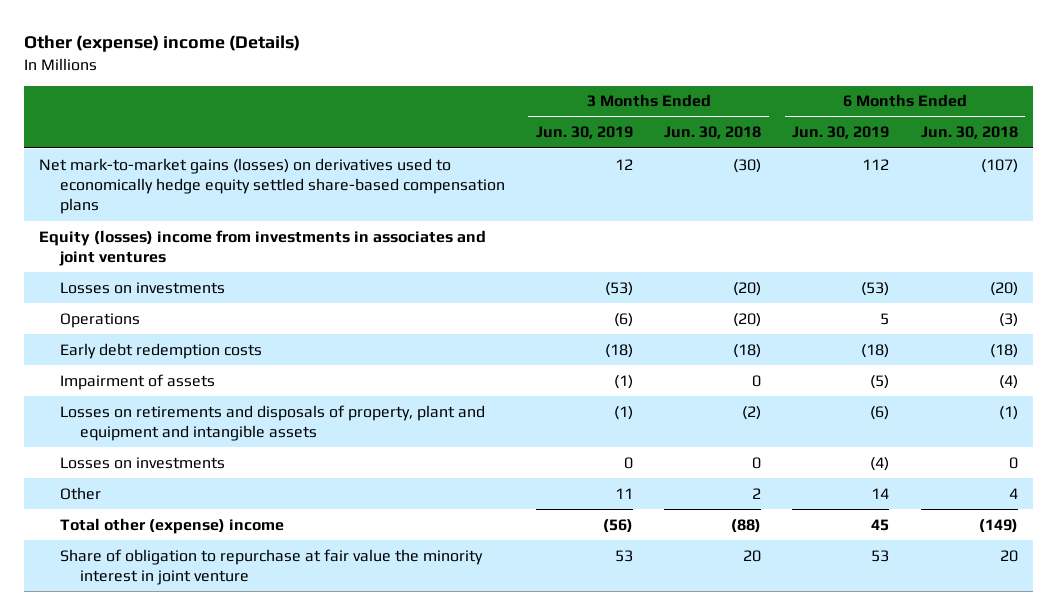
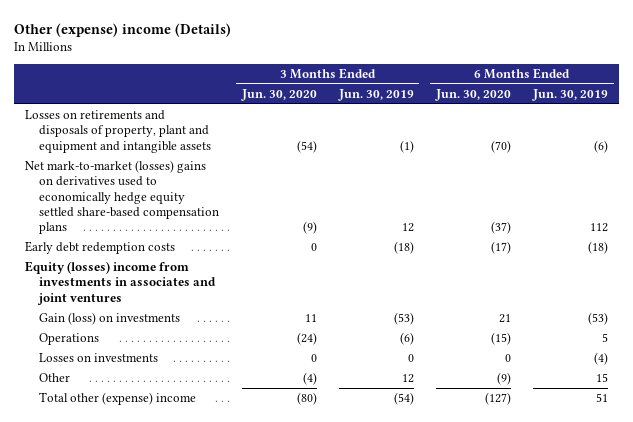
- | 3 Months Ended Jun. 30, 2019 | 3 Months Ended Jun. 30, 2018 | 6 Months Ended Jun. 30, 2019 | 6 Months Ended Jun. 30, 2018
+ | 3 Months Ended Jun. 30, 2020 | 3 Months Ended Jun. 30, 2019 | 6 Months Ended Jun. 30, 2020 | 6 Months Ended Jun. 30, 2019
- Net mark-to-market gains (losses) on derivatives used to economically hedge equity settled share-based compensation plans | 12 | (30) | 112 | (107)
moved up: Losses on retirements and disposals of property, plant and equipment and intangible assets | (54) | (1) | (70) | (6)
+ Net mark-to-market (losses) gains on derivatives used to economically hedge equity settled share-based compensation plans | (9) | 12 | (37) | 112
moved up: Early debt redemption costs | 0 | (18) | (17) | (18)
- Losses on investments | (53) | (20) | (53) | (20)
+ Gain (loss) on investments | 11 | (53) | 21 | (53)
- Impairment of assets | (1) | 0 | (5) | (4)
- Other | 11 | 2 | 14 | 4
- Total other (expense) income | (56) | (88) | 45 | (149)
- Share of obligation to repurchase at fair value the minority interest in joint venture | 53 | 20 | 53 | 20
+ Other | (4) | 12 | (9) | 15
+ Total other (expense) income | (80) | (54) | (127) | 51

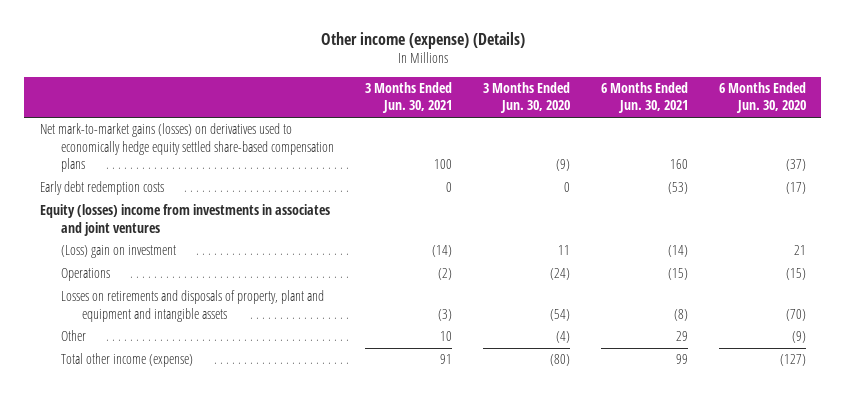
- Other (expense) income (Details)
+ Other income (expense) (Details)
- | 3 Months Ended Jun. 30, 2020 | 3 Months Ended Jun. 30, 2019 | 6 Months Ended Jun. 30, 2020 | 6 Months Ended Jun. 30, 2019
+ | 3 Months Ended Jun. 30, 2021 | 3 Months Ended Jun. 30, 2020 | 6 Months Ended Jun. 30, 2021 | 6 Months Ended Jun. 30, 2020
- Net mark-to-market (losses) gains on derivatives used to economically hedge equity settled share-based compensation plans | (9) | 12 | (37) | 112
+ Net mark-to-market gains (losses) on derivatives used to economically hedge equity settled share-based compensation plans | 100 | (9) | 160 | (37)
- Gain (loss) on investments | 11 | (53) | 21 | (53)
+ (Loss) gain on investment | (14) | 11 | (14) | 21
- Losses on investments | 0 | 0 | 0 | (4)
moved down: Losses on retirements and disposals of property, plant and equipment and intangible assets | (3) | (54) | (8) | (70)
- Total other (expense) income | (80) | (54) | (127) | 51
+ Total other income (expense) | 91 | (80) | 99 | (127)

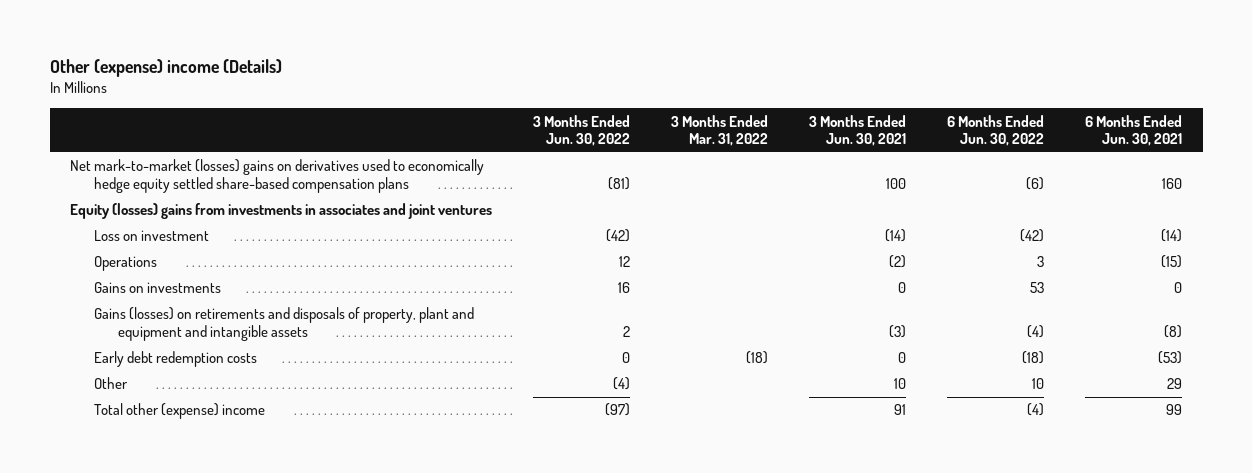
- Other income (expense) (Details)
+ Other (expense) income (Details)
- | 3 Months Ended Jun. 30, 2021 | 3 Months Ended Jun. 30, 2020 | 6 Months Ended Jun. 30, 2021 | 6 Months Ended Jun. 30, 2020
+ | 3 Months Ended Jun. 30, 2022 | 3 Months Ended Mar. 31, 2022 | 3 Months Ended Jun. 30, 2021 | 6 Months Ended Jun. 30, 2022 | 6 Months Ended Jun. 30, 2021
- Net mark-to-market gains (losses) on derivatives used to economically hedge equity settled share-based compensation plans | 100 | (9) | 160 | (37)
- Equity (losses) income from investments in associates and joint ventures
- (Loss) gain on investment | (14) | 11 | (14) | 21
+ Net mark-to-market (losses) gains on derivatives used to economically hedge equity settled share-based compensation plans | (81) | | 100 | (6) | 160
+ Equity (losses) gains from investments in associates and joint ventures
+ Loss on investment | (42) | | (14) | (42) | (14)
- Losses on retirements and disposals of property, plant and equipment and intangible assets | (3) | (54) | (8) | (70)
+ Gains on investments | 16 | | 0 | 53 | 0
+ Gains (losses) on retirements and disposals of property, plant and equipment and intangible assets | 2 | | (3) | (4) | (8)
moved down: Early debt redemption costs | 0 | (18) | 0 | (18) | (53)
- Total other income (expense) | 91 | (80) | 99 | (127)
+ Total other (expense) income | (97) | | 91 | (4) | 99

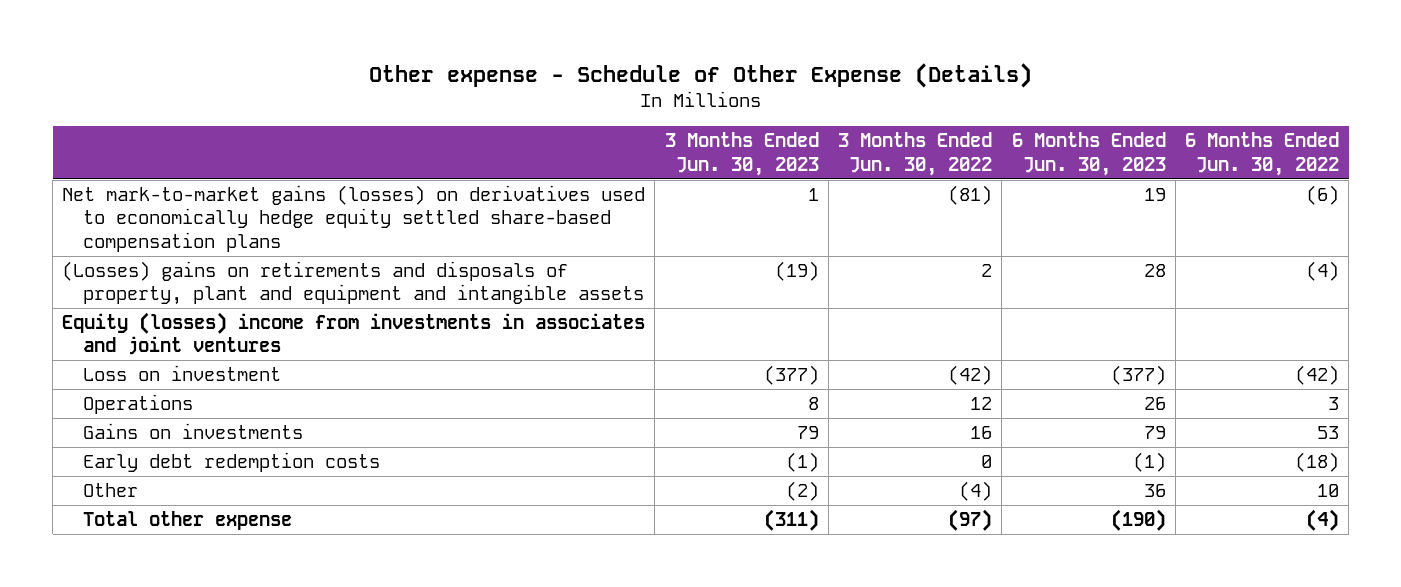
- Other (expense) income (Details)
+ Other expense - Schedule of Other Expense (Details)
- | 3 Months Ended Jun. 30, 2022 | 3 Months Ended Mar. 31, 2022 | 3 Months Ended Jun. 30, 2021 | 6 Months Ended Jun. 30, 2022 | 6 Months Ended Jun. 30, 2021
+ | 3 Months Ended Jun. 30, 2023 | 3 Months Ended Jun. 30, 2022 | 6 Months Ended Jun. 30, 2023 | 6 Months Ended Jun. 30, 2022
- Net mark-to-market (losses) gains on derivatives used to economically hedge equity settled share-based compensation plans | (81) | | 100 | (6) | 160
- Equity (losses) gains from investments in associates and joint ventures
+ Net mark-to-market gains (losses) on derivatives used to economically hedge equity settled share-based compensation plans | 1 | (81) | 19 | (6)
+ (Losses) gains on retirements and disposals of property, plant and equipment and intangible assets | (19) | 2 | 28 | (4)
+ Equity (losses) income from investments in associates and joint ventures
- Gains (losses) on retirements and disposals of property, plant and equipment and intangible assets | 2 | | (3) | (4) | (8)
- Total other (expense) income | (97) | | 91 | (4) | 99
+ Total other expense | (311) | (97) | (190) | (4)

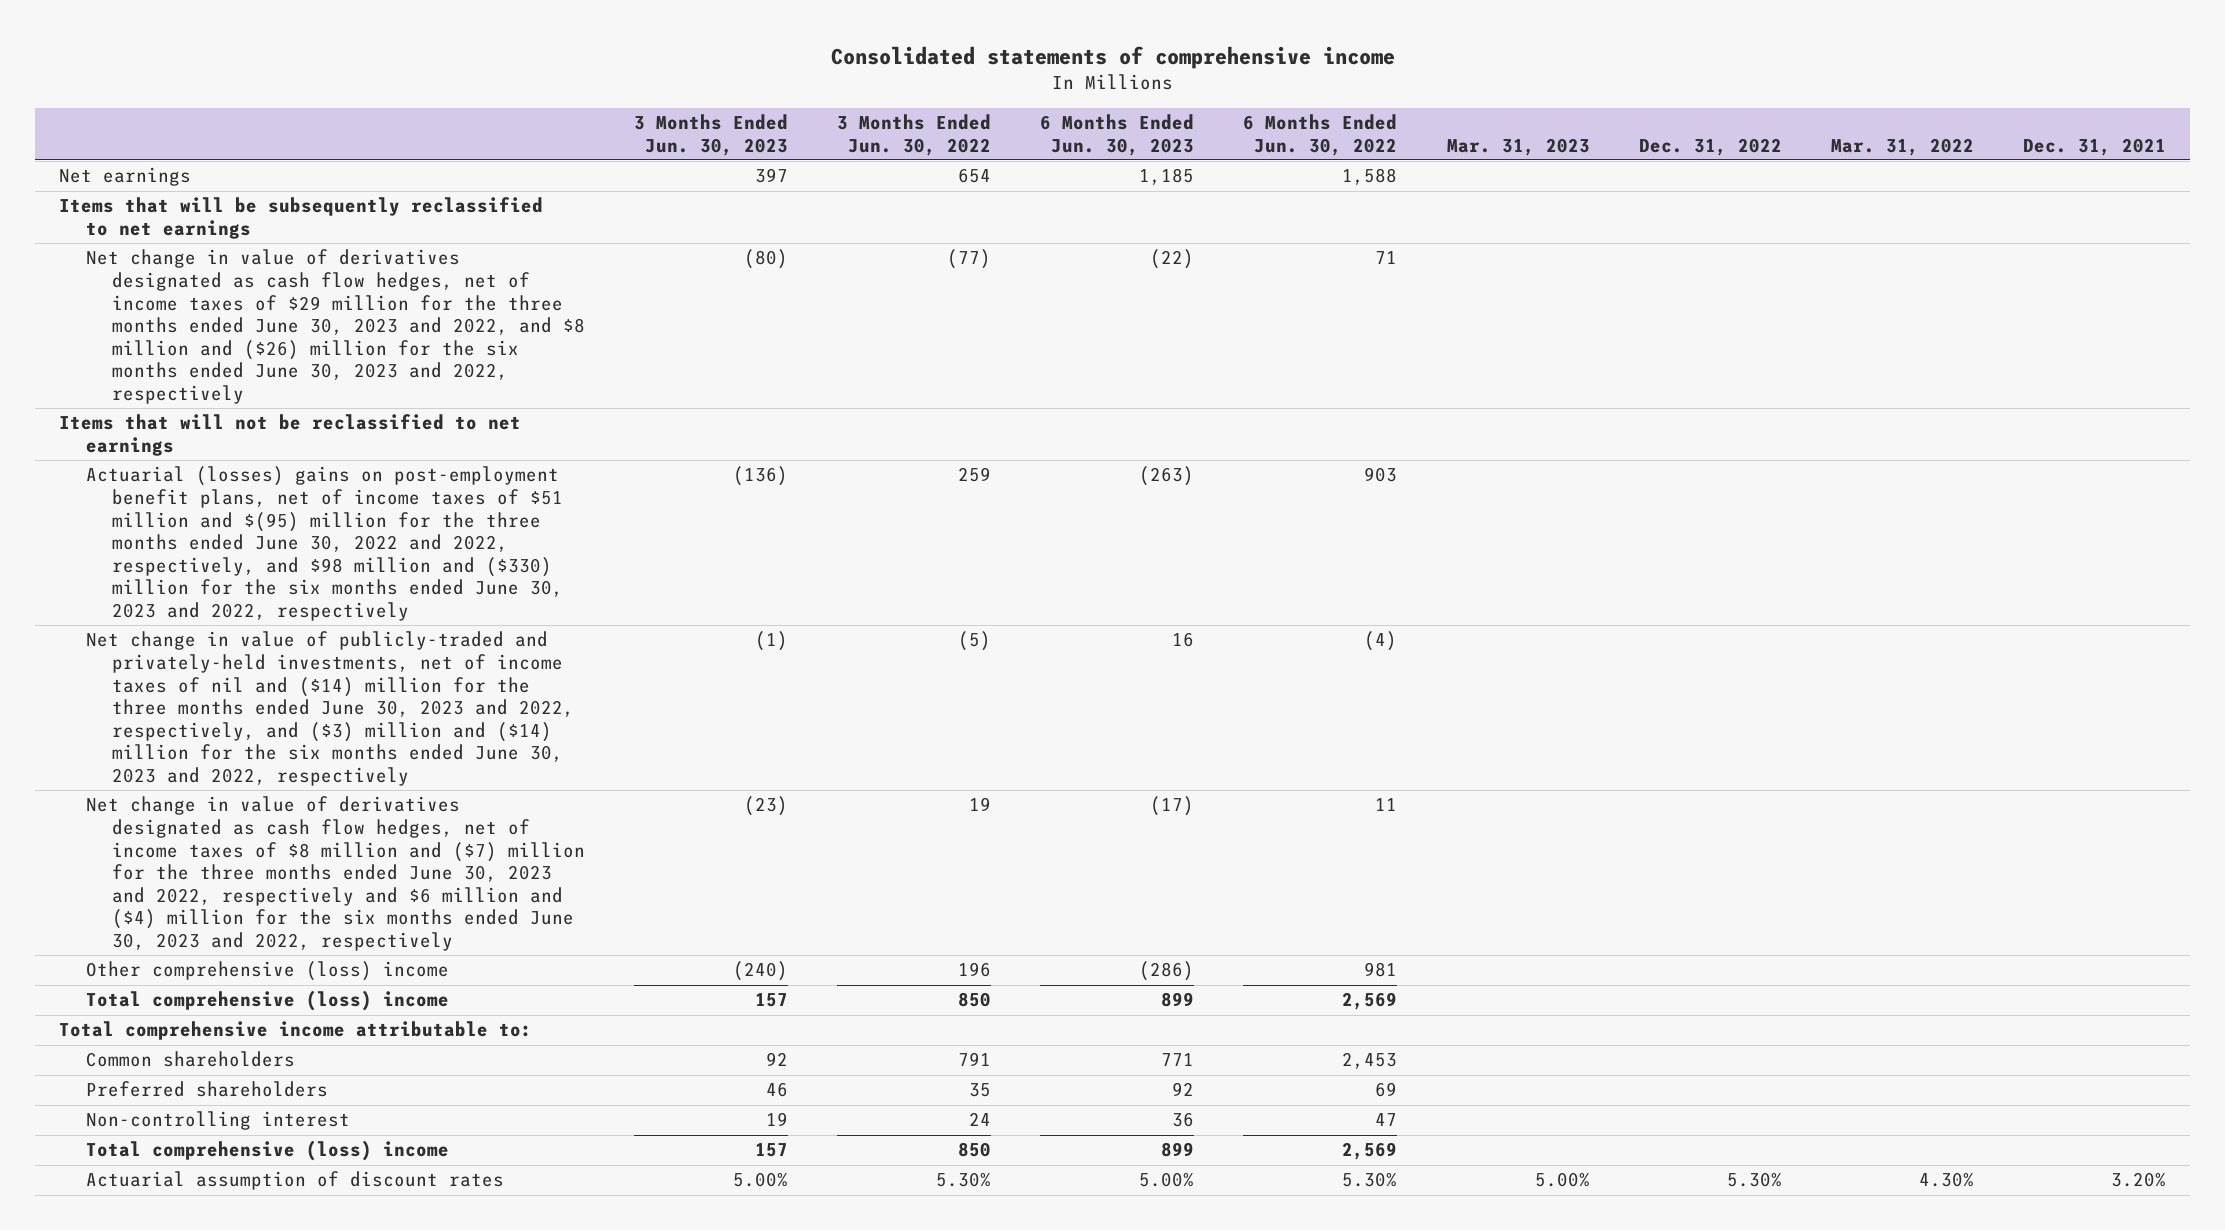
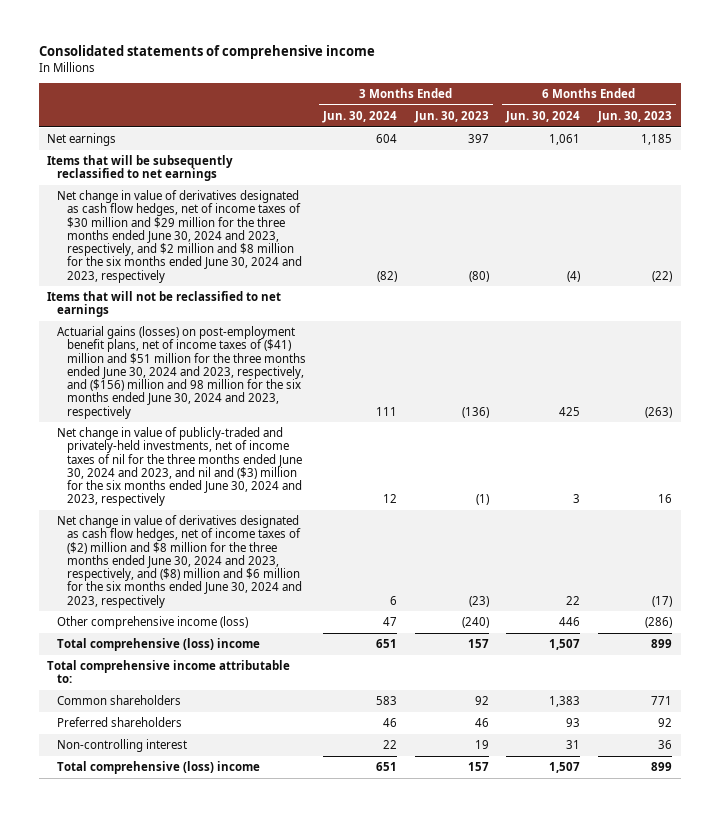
- | 3 Months Ended Jun. 30, 2023 | 3 Months Ended Jun. 30, 2022 | 6 Months Ended Jun. 30, 2023 | 6 Months Ended Jun. 30, 2022 | Mar. 31, 2023 | Dec. 31, 2022 | Mar. 31, 2022 | Dec. 31, 2021
+ | 3 Months Ended Jun. 30, 2024 | 3 Months Ended Jun. 30, 2023 | 6 Months Ended Jun. 30, 2024 | 6 Months Ended Jun. 30, 2023
- Net change in value of derivatives designated as cash flow hedges, net of income taxes of $29 million for the three months ended June 30, 2023 and 2022, and $8 million and ($26) million for the six months ended June 30, 2023 and 2022, respectively | (80) | (77) | (22) | 71 | | | |
+ Net change in value of derivatives designated as cash flow hedges, net of income taxes of $30 million and $29 million for the three months ended June 30, 2024 and 2023, respectively, and $2 million and $8 million for the six months ended June 30, 2024 and 2023, respectively | (82) | (80) | (4) | (22)
- Actuarial (losses) gains on post-employment benefit plans, net of income taxes of $51 million and $(95) million for the three months ended June 30, 2022 and 2022, respectively, and $98 million and ($330) million for the six months ended June 30, 2023 and 2022, respectively | (136) | 259 | (263) | 903 | | | |
- Net change in value of publicly-traded and privately-held investments, net of income taxes of nil and ($14) million for the three months ended June 30, 2023 and 2022, respectively, and ($3) million and ($14) million for the six months ended June 30, 2023 and 2022, respectively | (1) | (5) | 16 | (4) | | | |
- Net change in value of derivatives designated as cash flow hedges, net of income taxes of $8 million and ($7) million for the three months ended June 30, 2023 and 2022, respectively and $6 million and ($4) million for the six months ended June 30, 2023 and 2022, respectively | (23) | 19 | (17) | 11 | | | |
- Other comprehensive (loss) income | (240) | 196 | (286) | 981 | | | |
+ Actuarial gains (losses) on post-employment benefit plans, net of income taxes of ($41) million and $51 million for the three months ended June 30, 2024 and 2023, respectively, and ($156) million and 98 million for the six months ended June 30, 2024 and 2023, respectively | 111 | (136) | 425 | (263)
+ Net change in value of publicly-traded and privately-held investments, net of income taxes of nil for the three months ended June 30, 2024 and 2023, and nil and ($3) million for the six months ended June 30, 2024 and 2023, respectively | 12 | (1) | 3 | 16
+ Net change in value of derivatives designated as cash flow hedges, net of income taxes of ($2) million and $8 million for the three months ended June 30, 2024 and 2023, respectively, and ($8) million and $6 million for the six months ended June 30, 2024 and 2023, respectively | 6 | (23) | 22 | (17)
+ Other comprehensive income (loss) | 47 | (240) | 446 | (286)
- Actuarial assumption of discount rates | 5.00% | 5.30% | 5.00% | 5.30% | 5.00% | 5.30% | 4.30% | 3.20%

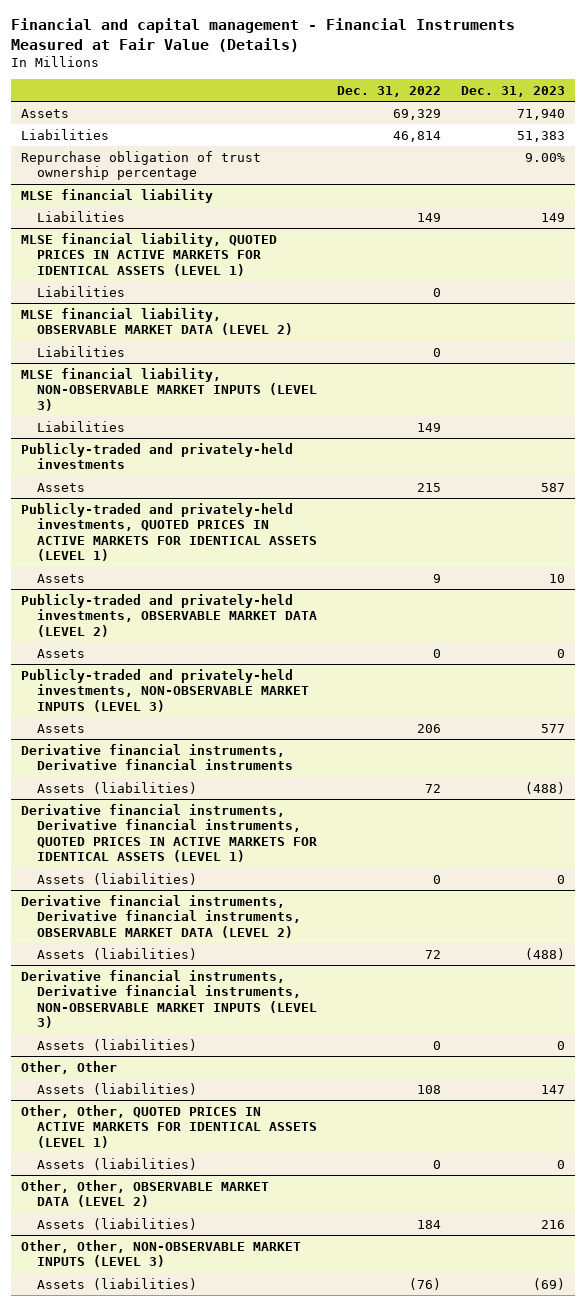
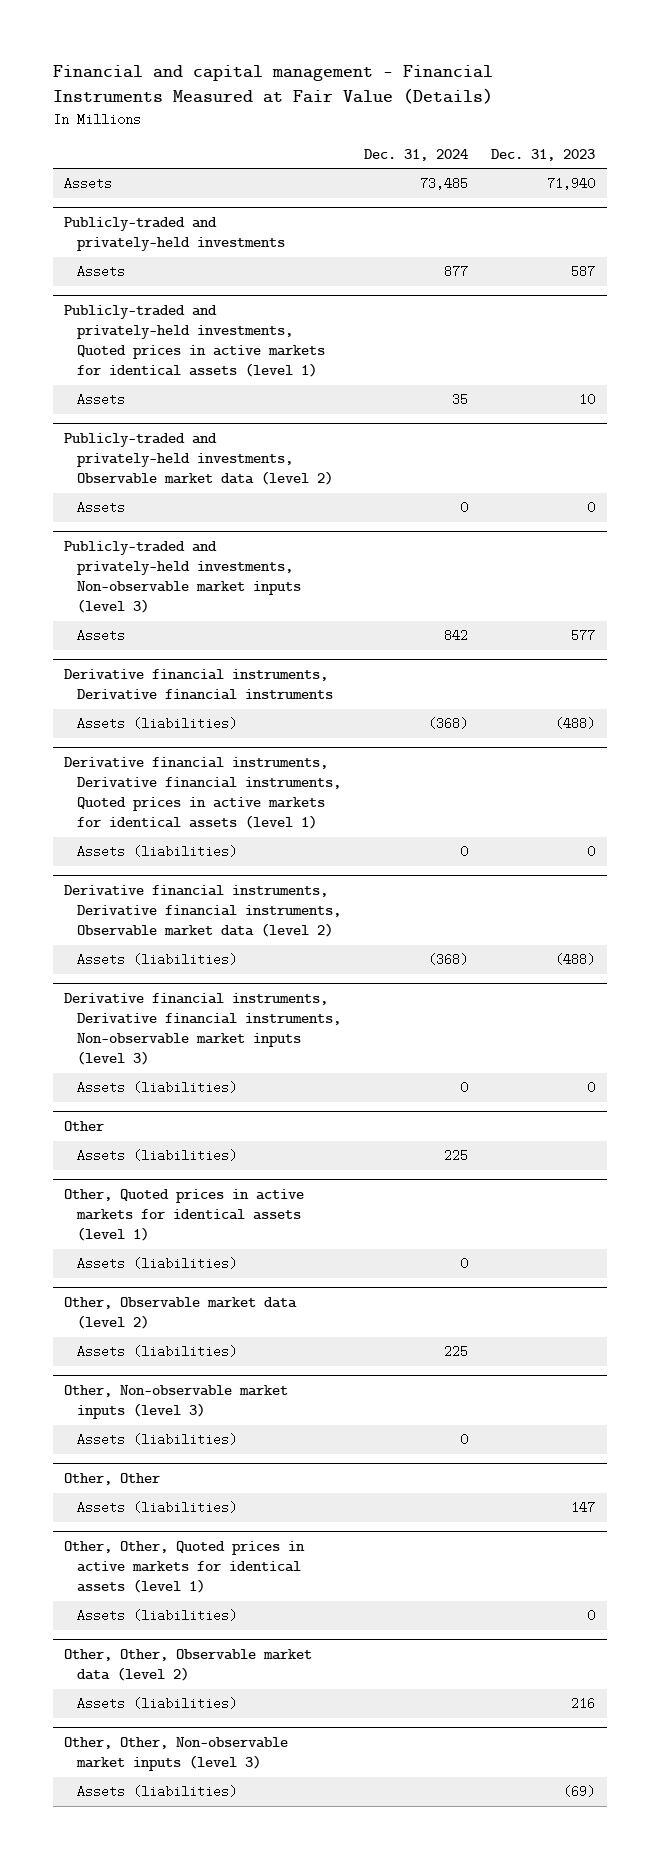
- | Dec. 31, 2022 | Dec. 31, 2023
+ | Dec. 31, 2024 | Dec. 31, 2023
- Liabilities | 46,814 | 51,383
- Repurchase obligation of trust ownership percentage | | 9.00%
- MLSE financial liability
- Liabilities | 149 | 149
- MLSE financial liability, QUOTED PRICES IN ACTIVE MARKETS FOR IDENTICAL ASSETS (LEVEL 1)
- Liabilities | 0 |
- MLSE financial liability, OBSERVABLE MARKET DATA (LEVEL 2)
- Liabilities | 0 |
- MLSE financial liability, NON-OBSERVABLE MARKET INPUTS (LEVEL 3)
- Liabilities | 149 |
- Publicly-traded and privately-held investments, QUOTED PRICES IN ACTIVE MARKETS FOR IDENTICAL ASSETS (LEVEL 1)
+ Publicly-traded and privately-held investments, Quoted prices in active markets for identical assets (level 1)
- Publicly-traded and privately-held investments, OBSERVABLE MARKET DATA (LEVEL 2)
+ Publicly-traded and privately-held investments, Observable market data (level 2)
- Publicly-traded and privately-held investments, NON-OBSERVABLE MARKET INPUTS (LEVEL 3)
+ Publicly-traded and privately-held investments, Non-observable market inputs (level 3)
- Derivative financial instruments, Derivative financial instruments, QUOTED PRICES IN ACTIVE MARKETS FOR IDENTICAL ASSETS (LEVEL 1)
+ Derivative financial instruments, Derivative financial instruments, Quoted prices in active markets for identical assets (level 1)
- Derivative financial instruments, Derivative financial instruments, OBSERVABLE MARKET DATA (LEVEL 2)
+ Derivative financial instruments, Derivative financial instruments, Observable market data (level 2)
- Derivative financial instruments, Derivative financial instruments, NON-OBSERVABLE MARKET INPUTS (LEVEL 3)
+ Derivative financial instruments, Derivative financial instruments, Non-observable market inputs (level 3)
+ Other
+ Assets (liabilities) | 225 |
+ Other, Quoted prices in active markets for identical assets (level 1)
+ Assets (liabilities) | 0 |
+ Other, Observable market data (level 2)
+ Assets (liabilities) | 225 |
+ Other, Non-observable market inputs (level 3)
+ Assets (liabilities) | 0 |
- Other, Other, QUOTED PRICES IN ACTIVE MARKETS FOR IDENTICAL ASSETS (LEVEL 1)
+ Other, Other, Quoted prices in active markets for identical assets (level 1)
- Other, Other, OBSERVABLE MARKET DATA (LEVEL 2)
+ Other, Other, Observable market data (level 2)
- Other, Other, NON-OBSERVABLE MARKET INPUTS (LEVEL 3)
+ Other, Other, Non-observable market inputs (level 3)

